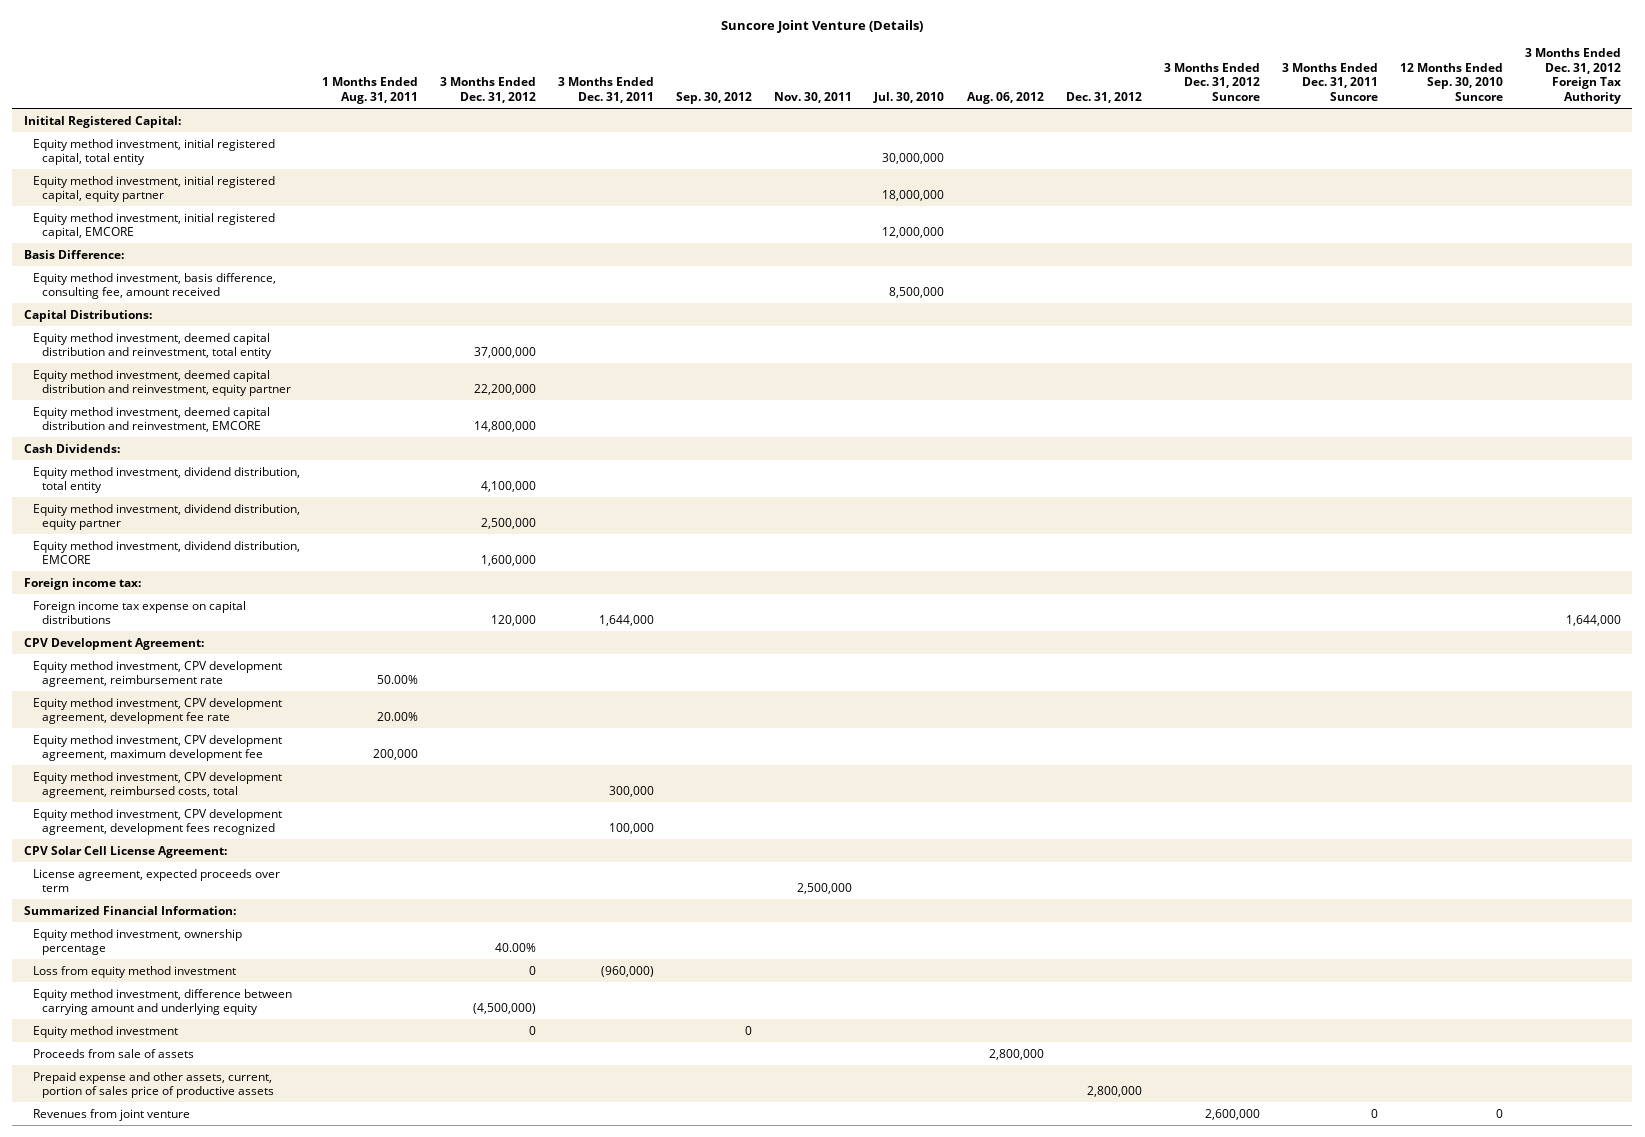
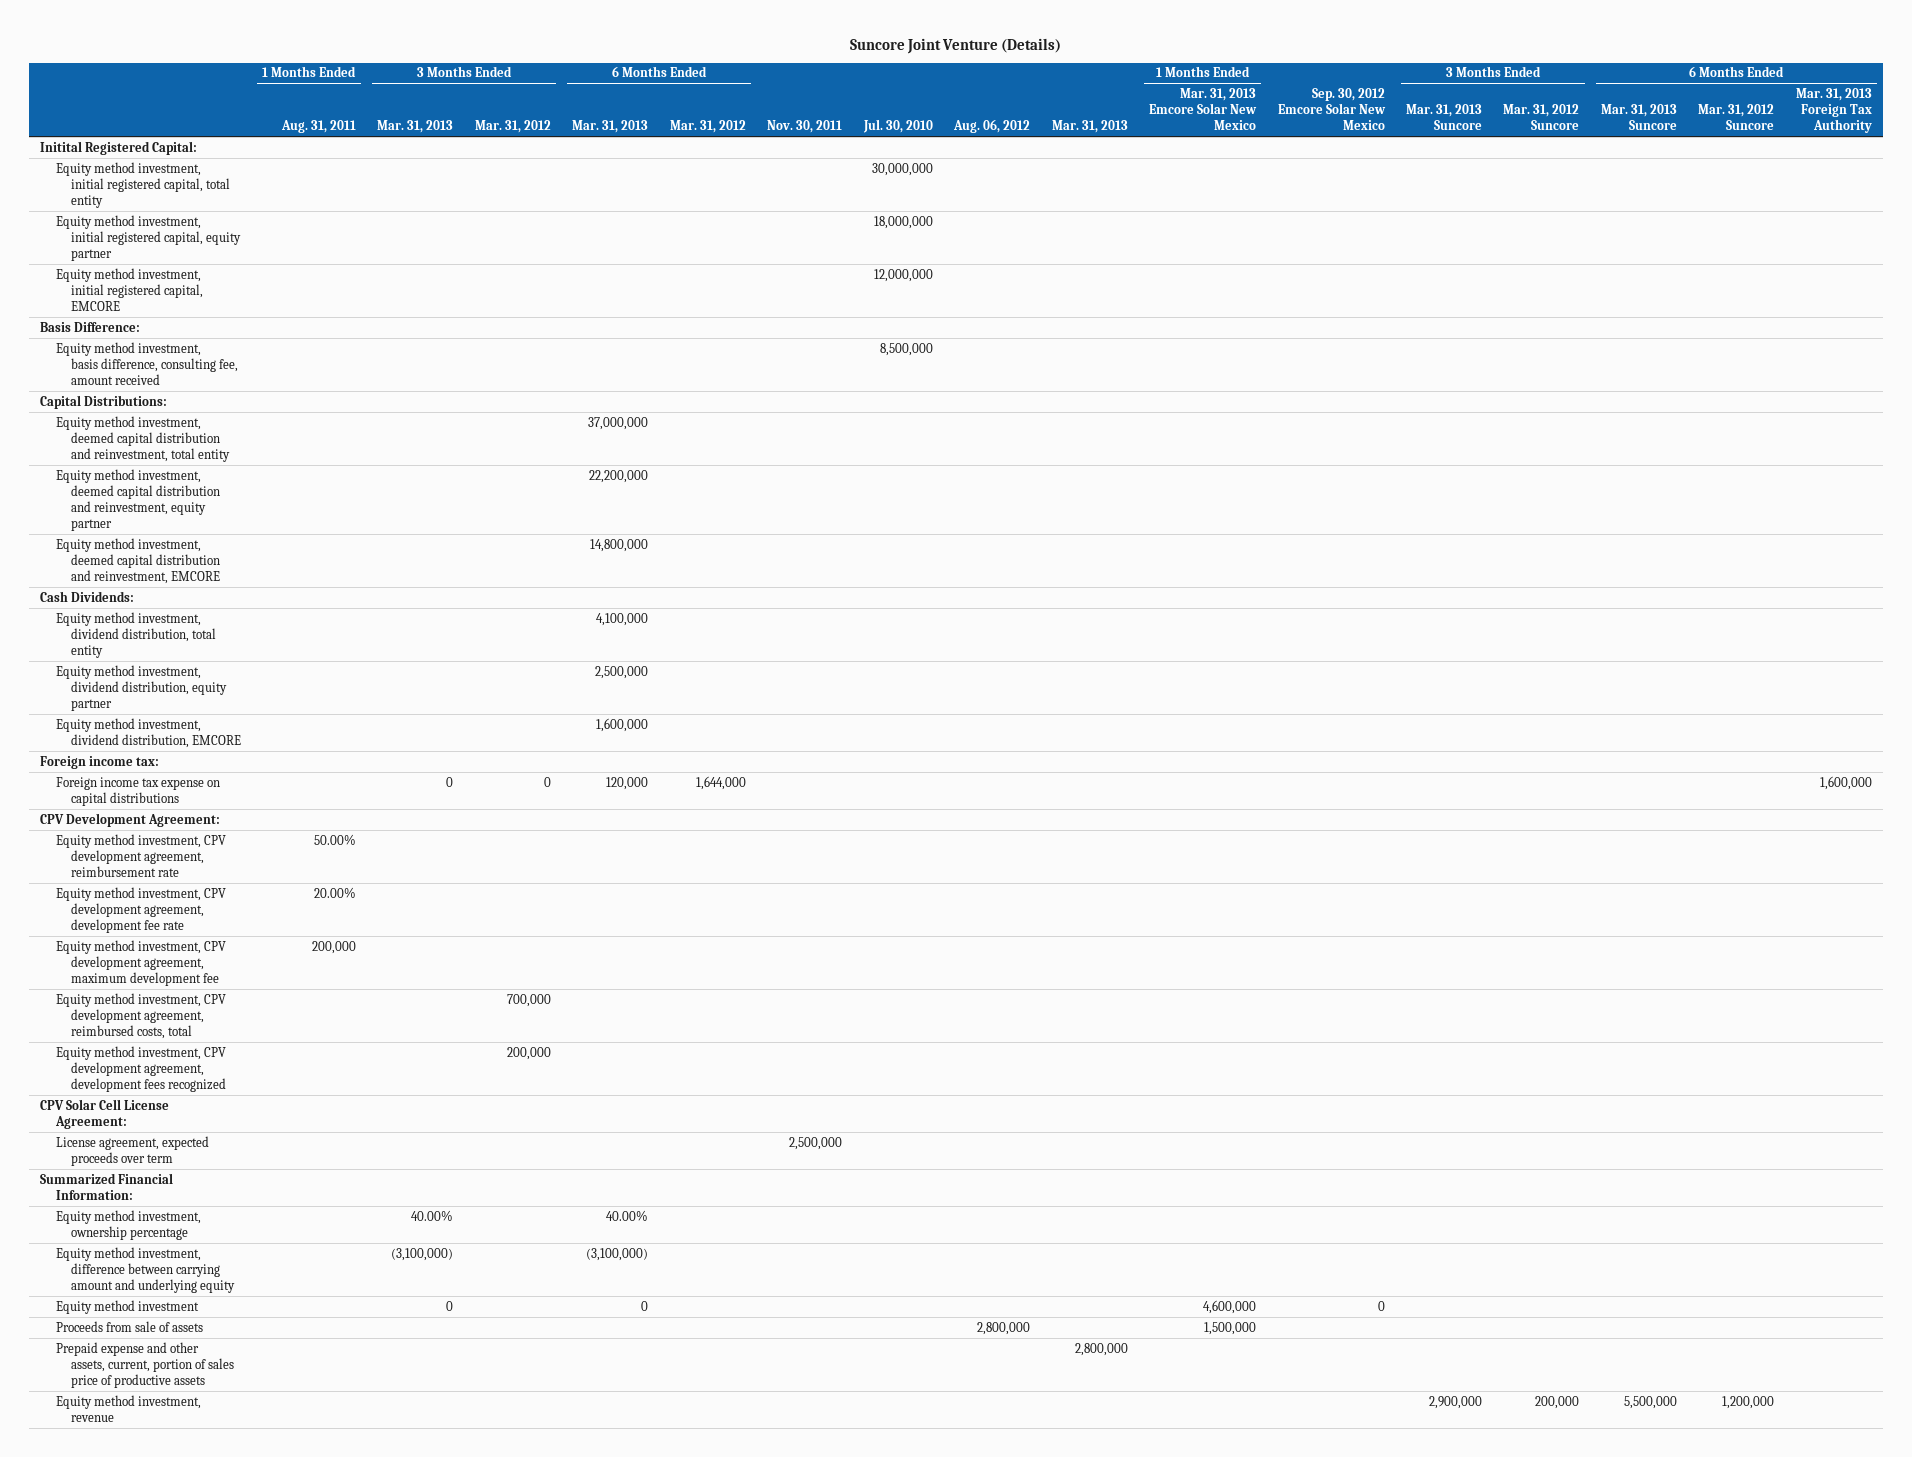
- | 1 Months Ended Aug. 31, 2011 | 3 Months Ended Dec. 31, 2012 | 3 Months Ended Dec. 31, 2011 | Sep. 30, 2012 | Nov. 30, 2011 | Jul. 30, 2010 | Aug. 06, 2012 | Dec. 31, 2012 | 3 Months Ended Dec. 31, 2012 Suncore | 3 Months Ended Dec. 31, 2011 Suncore | 12 Months Ended Sep. 30, 2010 Suncore | 3 Months Ended Dec. 31, 2012 Foreign Tax Authority
+ | 1 Months Ended Aug. 31, 2011 | 3 Months Ended Mar. 31, 2013 | 3 Months Ended Mar. 31, 2012 | 6 Months Ended Mar. 31, 2013 | 6 Months Ended Mar. 31, 2012 | Nov. 30, 2011 | Jul. 30, 2010 | Aug. 06, 2012 | Mar. 31, 2013 | 1 Months Ended Mar. 31, 2013 Emcore Solar New Mexico | Sep. 30, 2012 Emcore Solar New Mexico | 3 Months Ended Mar. 31, 2013 Suncore | 3 Months Ended Mar. 31, 2012 Suncore | 6 Months Ended Mar. 31, 2013 Suncore | 6 Months Ended Mar. 31, 2012 Suncore | 6 Months Ended Mar. 31, 2013 Foreign Tax Authority
- Loss from equity method investment | | 0 | (960,000) | | | | | | | | |
- Revenues from joint venture | | | | | | | | | 2,600,000 | 0 | 0 |
+ Equity method investment, revenue | | | | | | | | | | | | 2,900,000 | 200,000 | 5,500,000 | 1,200,000 |

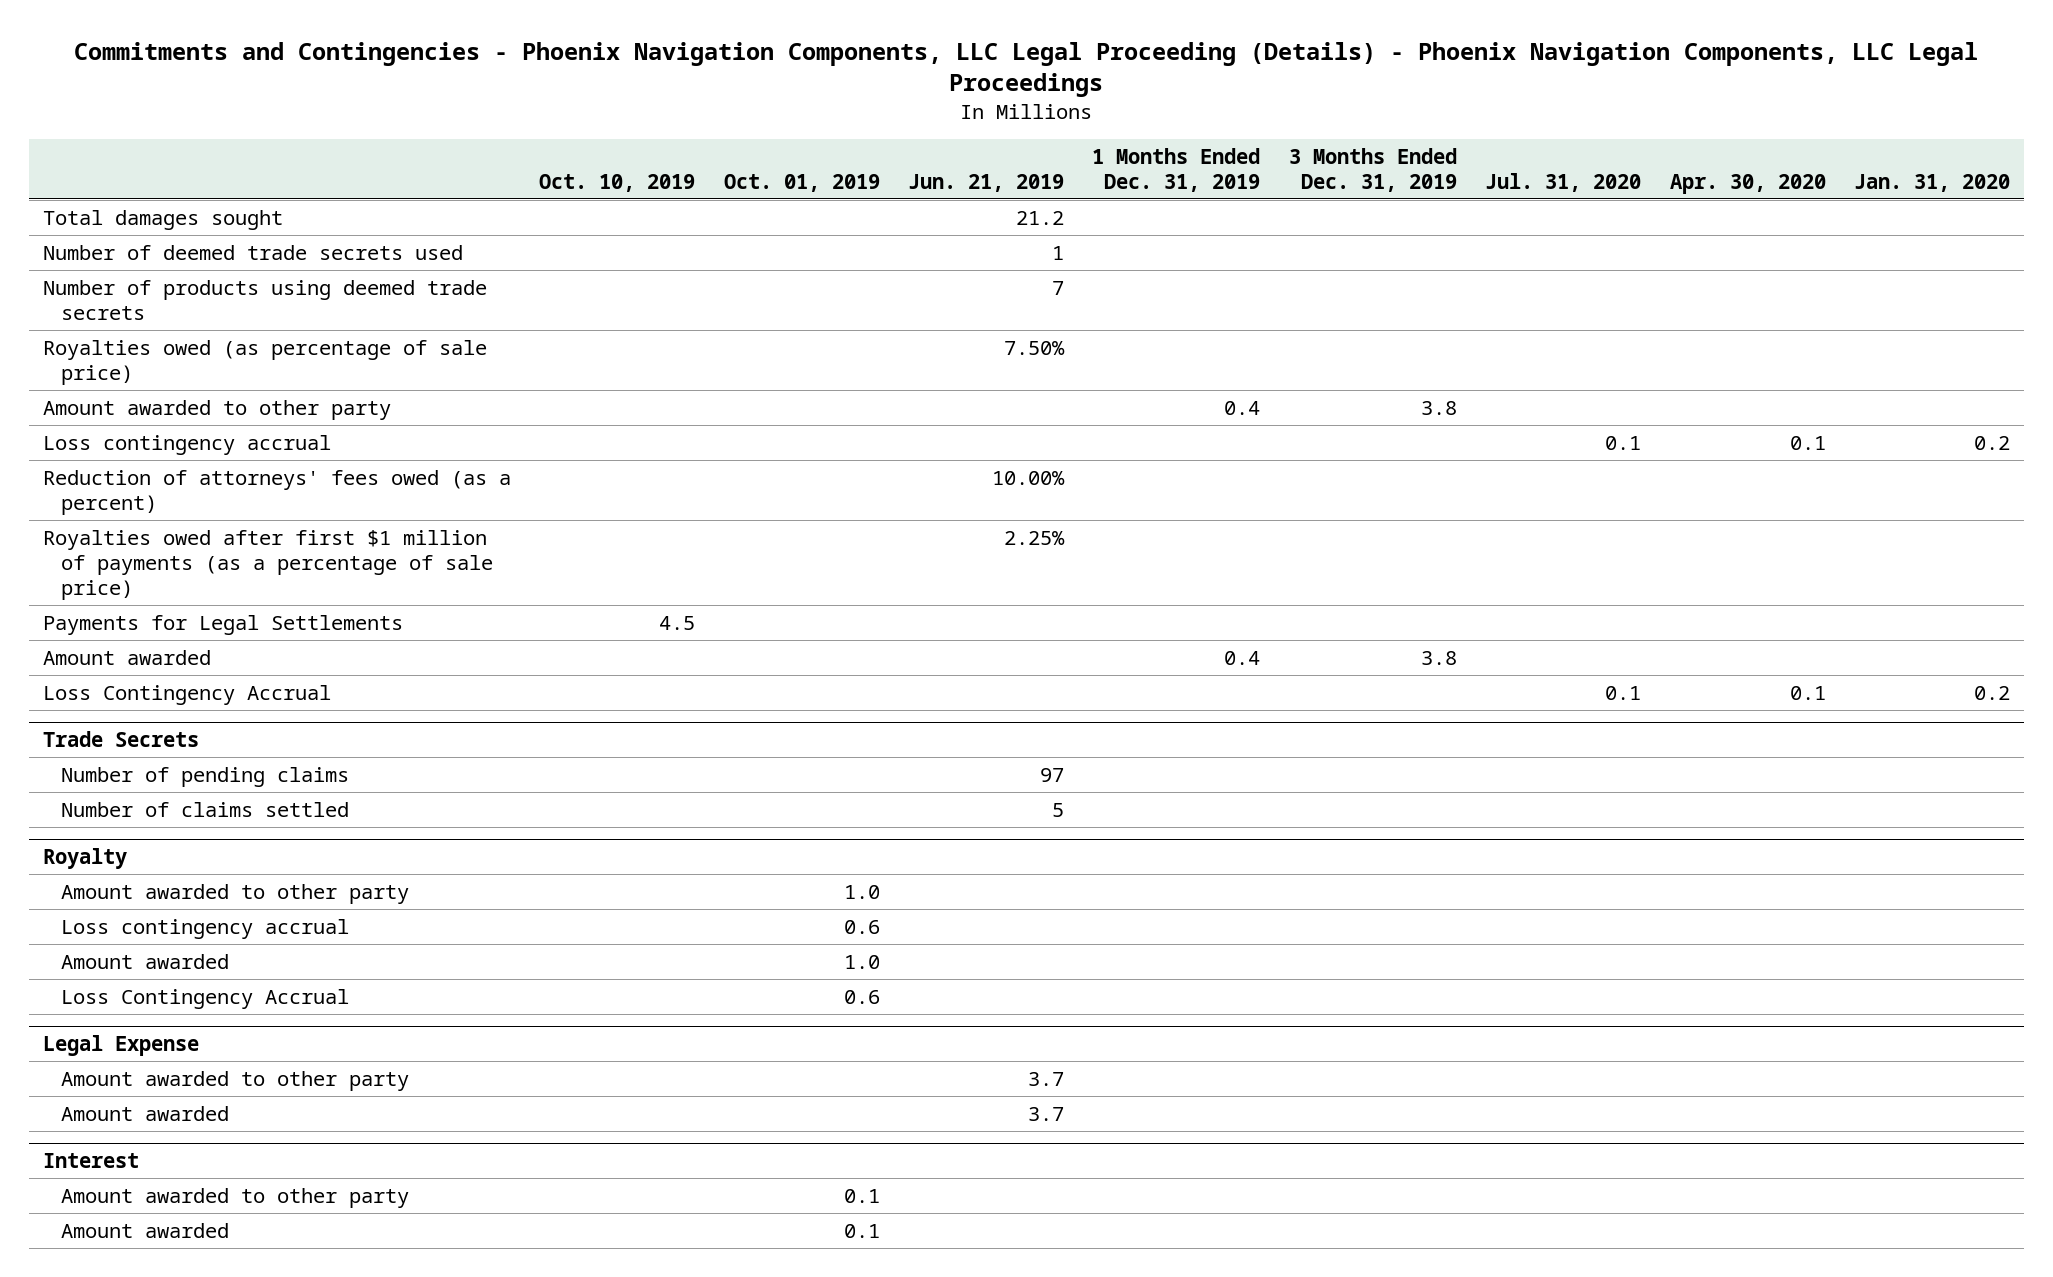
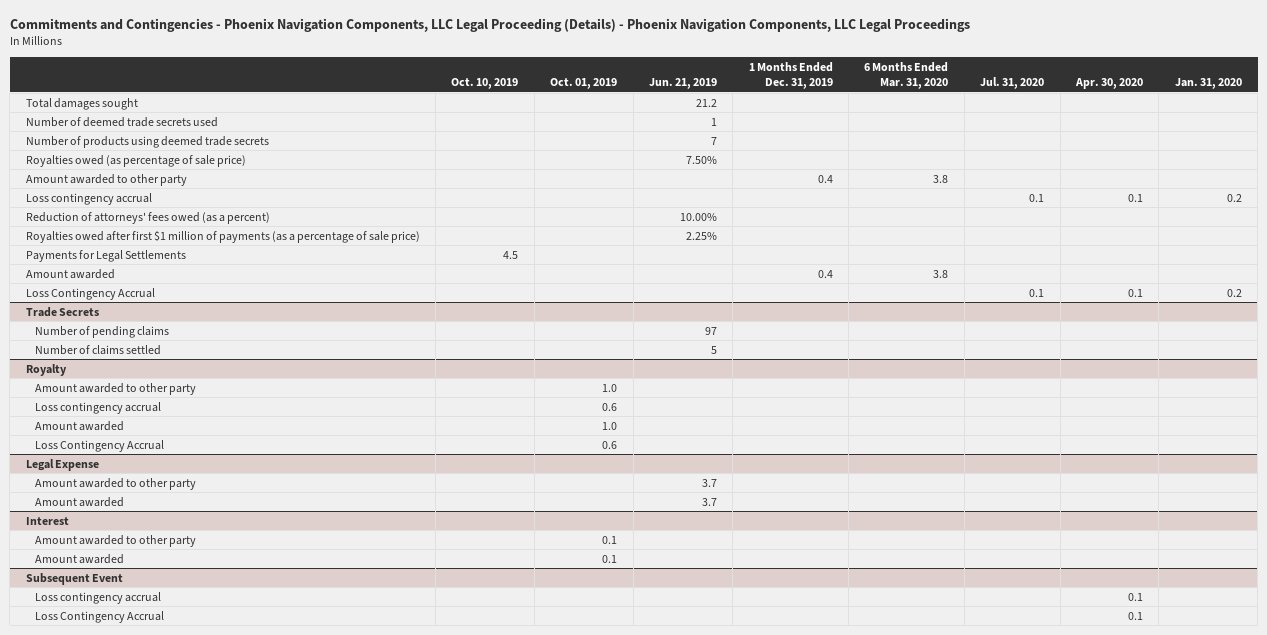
- | Oct. 10, 2019 | Oct. 01, 2019 | Jun. 21, 2019 | 1 Months Ended Dec. 31, 2019 | 3 Months Ended Dec. 31, 2019 | Jul. 31, 2020 | Apr. 30, 2020 | Jan. 31, 2020
+ | Oct. 10, 2019 | Oct. 01, 2019 | Jun. 21, 2019 | 1 Months Ended Dec. 31, 2019 | 6 Months Ended Mar. 31, 2020 | Jul. 31, 2020 | Apr. 30, 2020 | Jan. 31, 2020
+ Subsequent Event
+ Loss contingency accrual | | | | | | | 0.1 |
+ Loss Contingency Accrual | | | | | | | 0.1 |

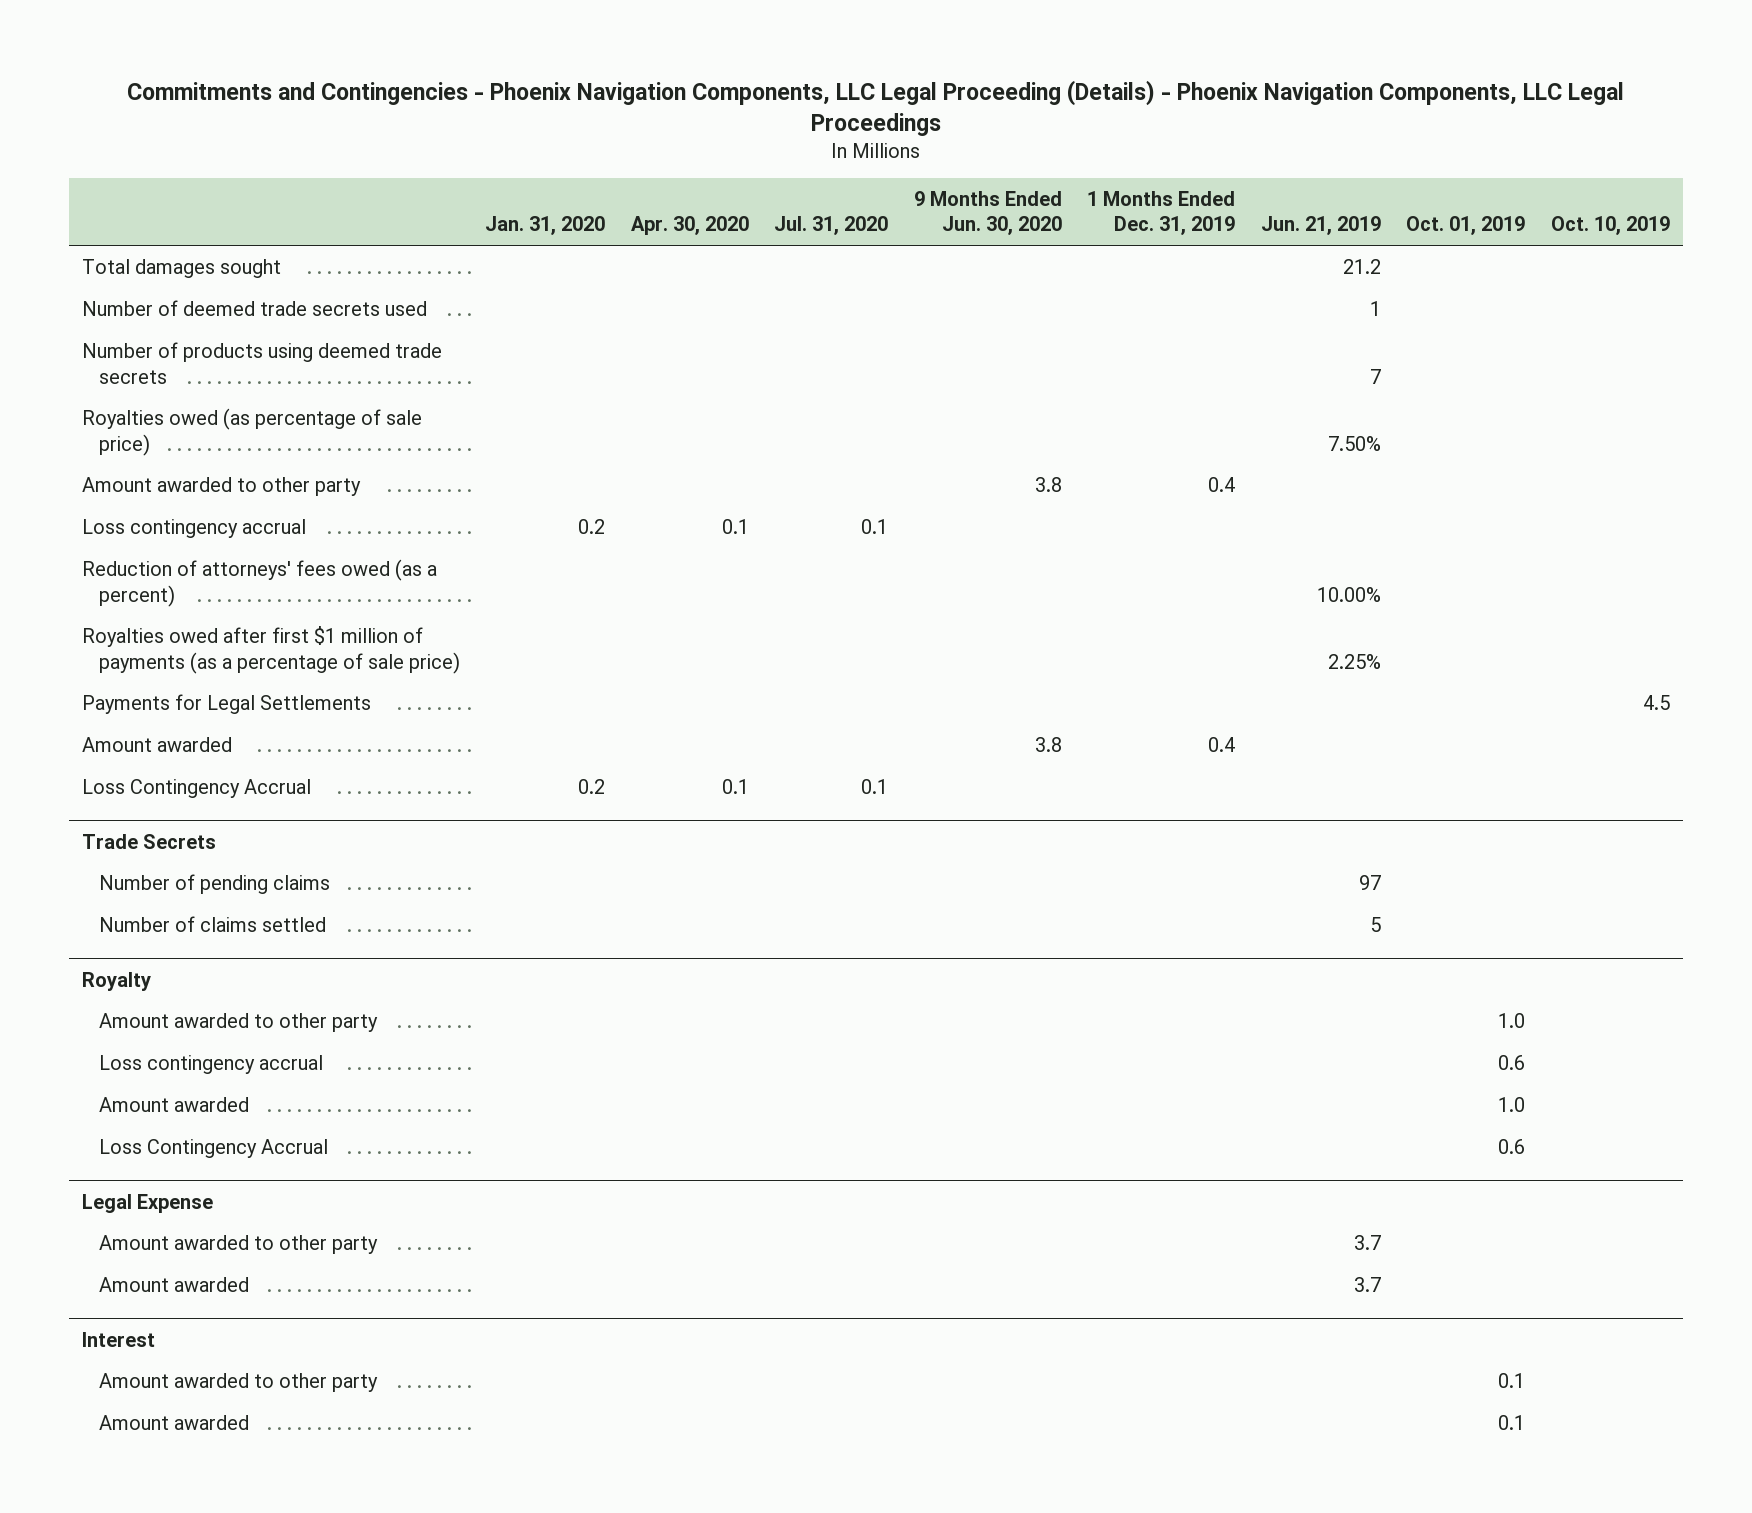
- | Oct. 10, 2019 | Oct. 01, 2019 | Jun. 21, 2019 | 1 Months Ended Dec. 31, 2019 | 6 Months Ended Mar. 31, 2020 | Jul. 31, 2020 | Apr. 30, 2020 | Jan. 31, 2020
+ | Jan. 31, 2020 | Apr. 30, 2020 | Jul. 31, 2020 | 9 Months Ended Jun. 30, 2020 | 1 Months Ended Dec. 31, 2019 | Jun. 21, 2019 | Oct. 01, 2019 | Oct. 10, 2019
- Subsequent Event
- Loss contingency accrual | | | | | | | 0.1 |
- Loss Contingency Accrual | | | | | | | 0.1 |

